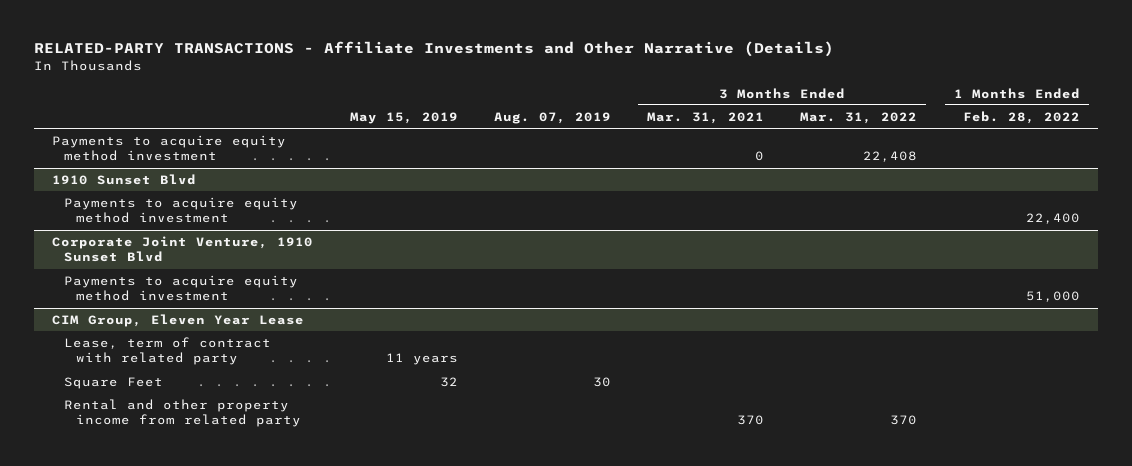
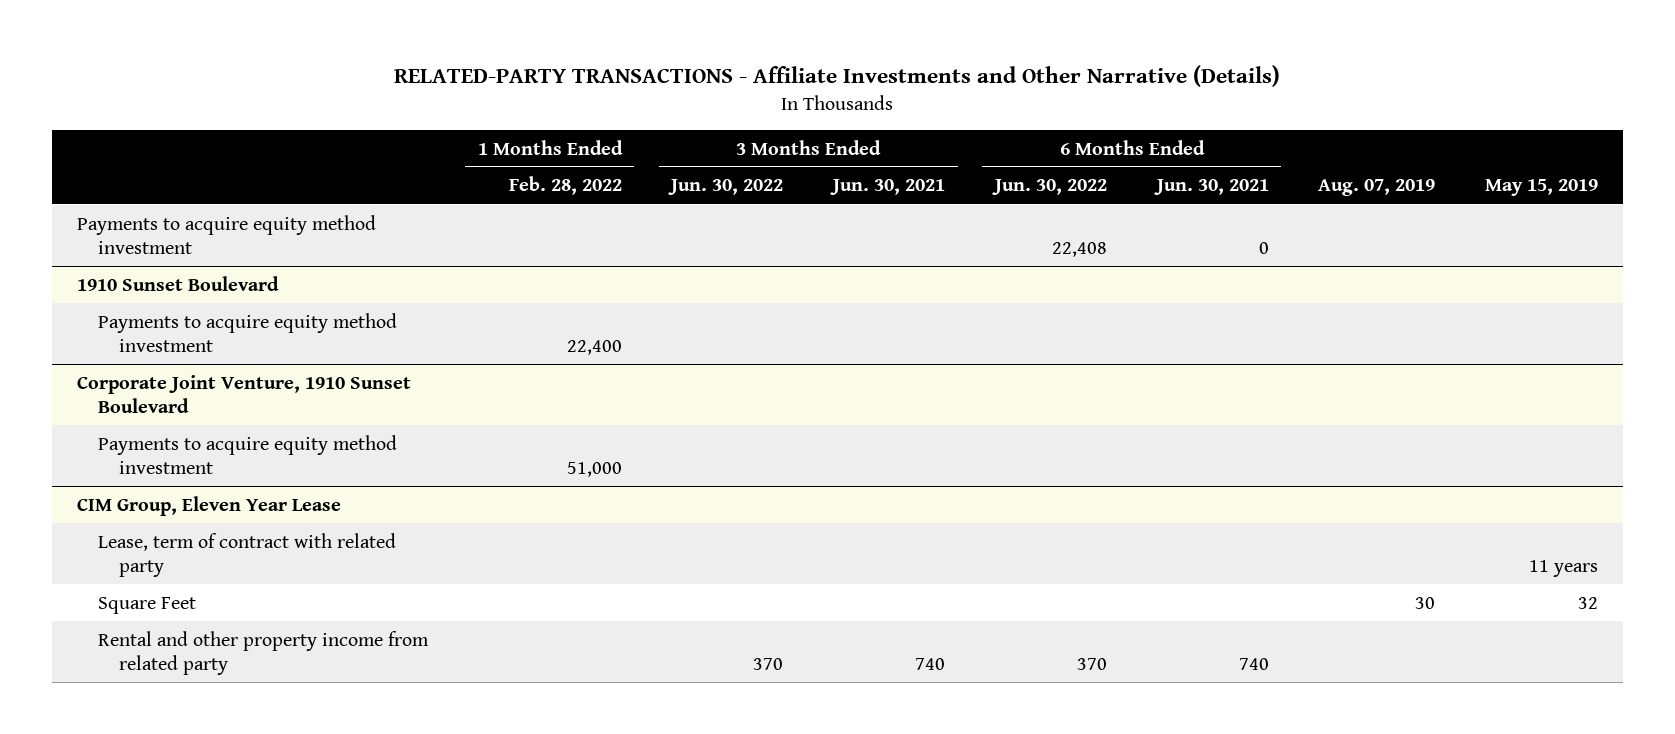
- | May 15, 2019 | Aug. 07, 2019 | 3 Months Ended Mar. 31, 2021 | 3 Months Ended Mar. 31, 2022 | 1 Months Ended Feb. 28, 2022
+ | 1 Months Ended Feb. 28, 2022 | 3 Months Ended Jun. 30, 2022 | 3 Months Ended Jun. 30, 2021 | 6 Months Ended Jun. 30, 2022 | 6 Months Ended Jun. 30, 2021 | Aug. 07, 2019 | May 15, 2019
- 1910 Sunset Blvd
+ 1910 Sunset Boulevard
- Corporate Joint Venture, 1910 Sunset Blvd
+ Corporate Joint Venture, 1910 Sunset Boulevard

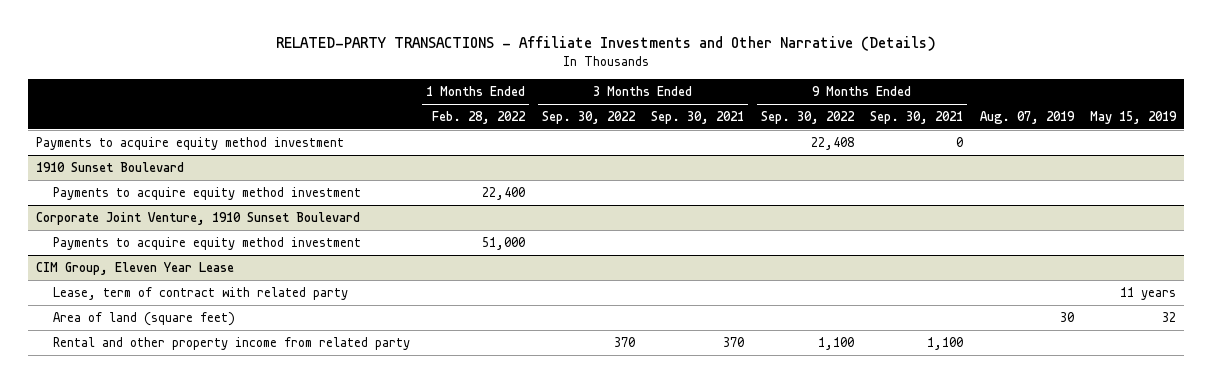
- | 1 Months Ended Feb. 28, 2022 | 3 Months Ended Jun. 30, 2022 | 3 Months Ended Jun. 30, 2021 | 6 Months Ended Jun. 30, 2022 | 6 Months Ended Jun. 30, 2021 | Aug. 07, 2019 | May 15, 2019
+ | 1 Months Ended Feb. 28, 2022 | 3 Months Ended Sep. 30, 2022 | 3 Months Ended Sep. 30, 2021 | 9 Months Ended Sep. 30, 2022 | 9 Months Ended Sep. 30, 2021 | Aug. 07, 2019 | May 15, 2019
@ CIM Group, Eleven Year Lease
- Square Feet | | | | | | 30 | 32
+ Area of land (square feet) | | | | | | 30 | 32

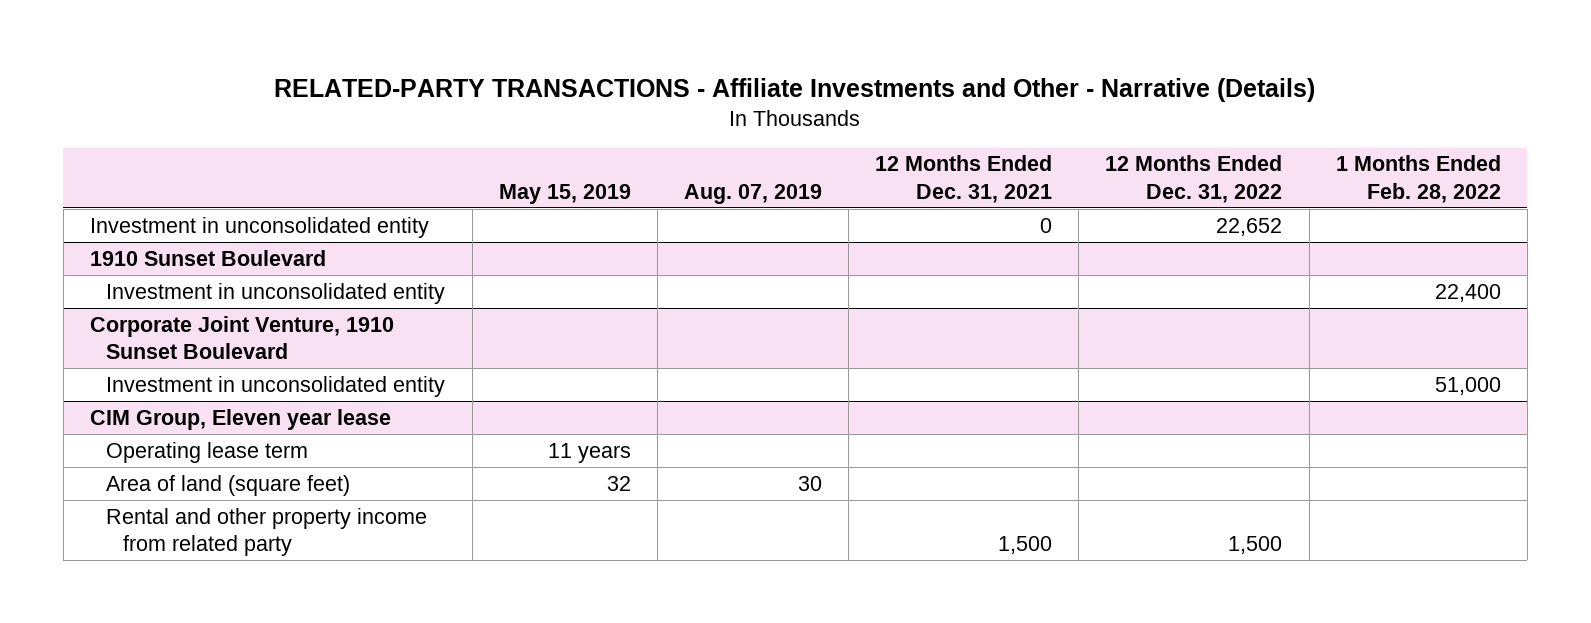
- RELATED-PARTY TRANSACTIONS - Affiliate Investments and Other Narrative (Details)
+ RELATED-PARTY TRANSACTIONS - Affiliate Investments and Other - Narrative (Details)
- | 1 Months Ended Feb. 28, 2022 | 3 Months Ended Sep. 30, 2022 | 3 Months Ended Sep. 30, 2021 | 9 Months Ended Sep. 30, 2022 | 9 Months Ended Sep. 30, 2021 | Aug. 07, 2019 | May 15, 2019
+ | May 15, 2019 | Aug. 07, 2019 | 12 Months Ended Dec. 31, 2021 | 12 Months Ended Dec. 31, 2022 | 1 Months Ended Feb. 28, 2022
- Payments to acquire equity method investment | | | | 22,408 | 0 | |
+ Investment in unconsolidated entity | | | 0 | 22,652 |
@ 1910 Sunset Boulevard
- Payments to acquire equity method investment | 22,400 | | | | | |
+ Investment in unconsolidated entity | | | | | 22,400
@ Corporate Joint Venture, 1910 Sunset Boulevard
- Payments to acquire equity method investment | 51,000 | | | | | |
- CIM Group, Eleven Year Lease
- Lease, term of contract with related party | | | | | | | 11 years
@ Corporate Joint Venture, 1910 Sunset Boulevard
+ Investment in unconsolidated entity | | | | | 51,000
+ CIM Group, Eleven year lease
+ Operating lease term | 11 years | | | |

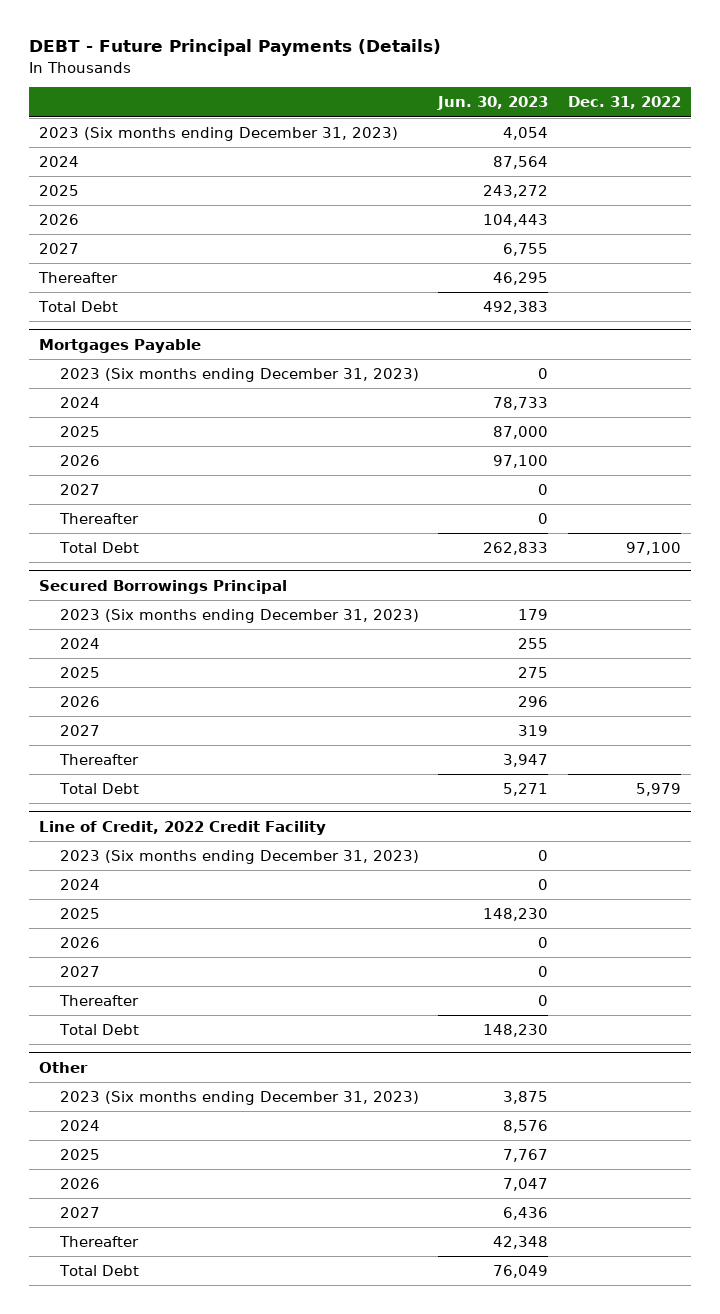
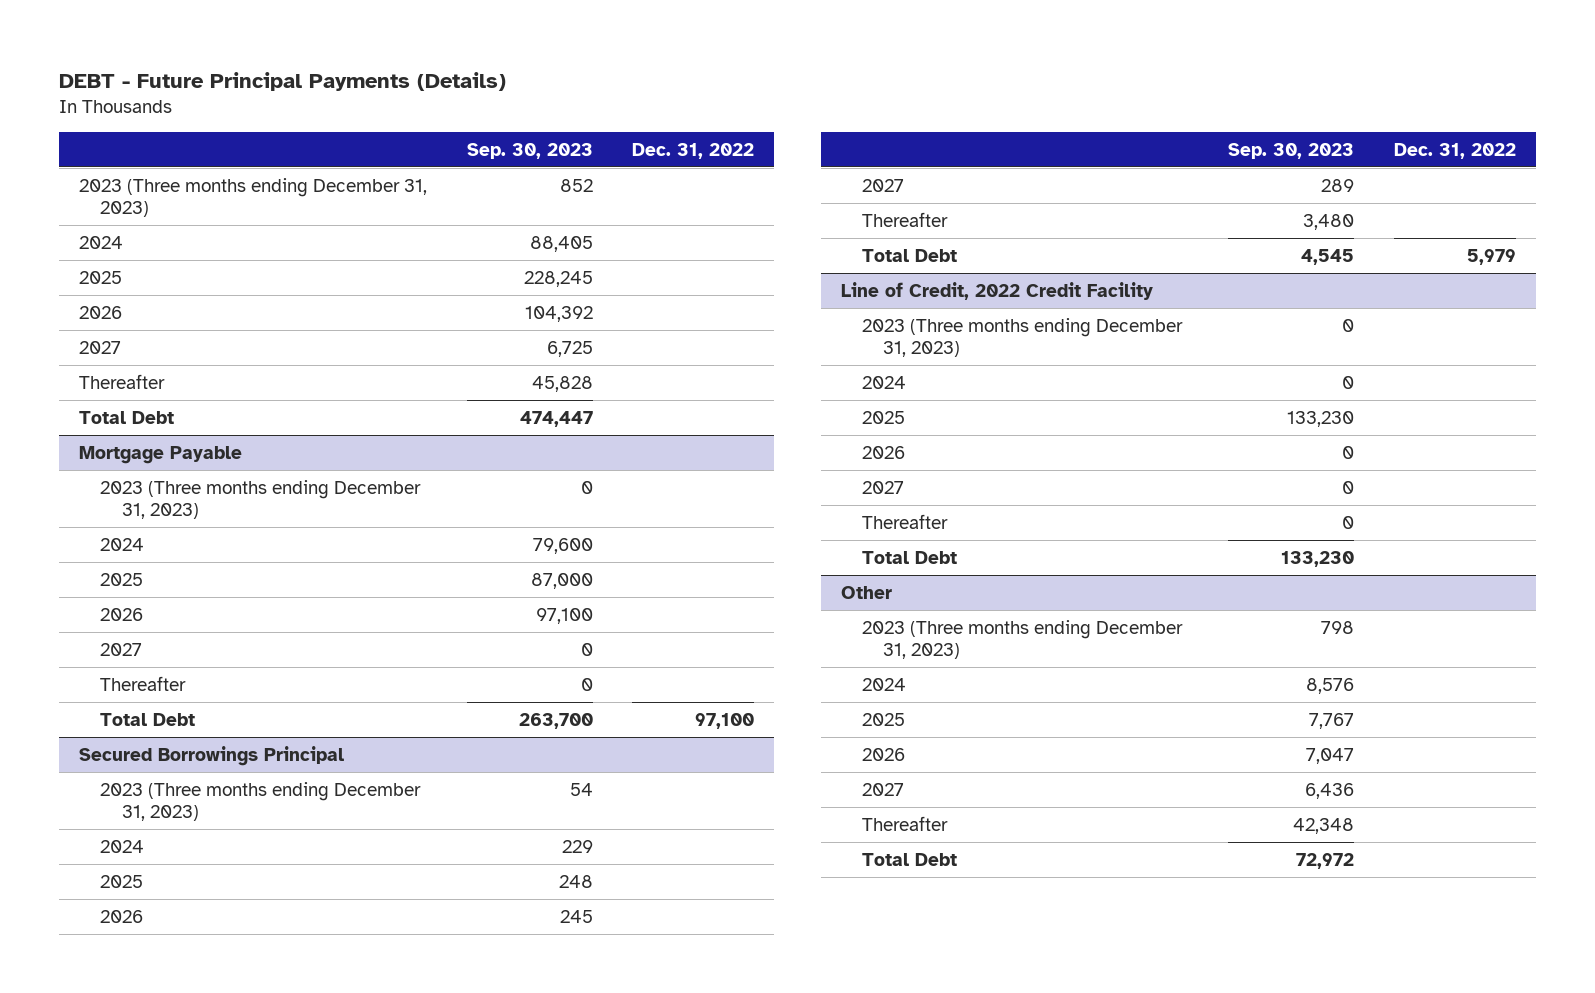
- | Jun. 30, 2023 | Dec. 31, 2022
+ | Sep. 30, 2023 | Dec. 31, 2022
- 2023 (Six months ending December 31, 2023) | 4,054 |
+ 2023 (Three months ending December 31, 2023) | 852 |
- Mortgages Payable
- 2023 (Six months ending December 31, 2023) | 0 |
+ Mortgage Payable
+ 2023 (Three months ending December 31, 2023) | 0 |
@ Secured Borrowings Principal
- 2023 (Six months ending December 31, 2023) | 179 |
+ 2023 (Three months ending December 31, 2023) | 54 |
@ Line of Credit, 2022 Credit Facility
- 2023 (Six months ending December 31, 2023) | 0 |
+ 2023 (Three months ending December 31, 2023) | 0 |
@ Other
- 2023 (Six months ending December 31, 2023) | 3,875 |
+ 2023 (Three months ending December 31, 2023) | 798 |

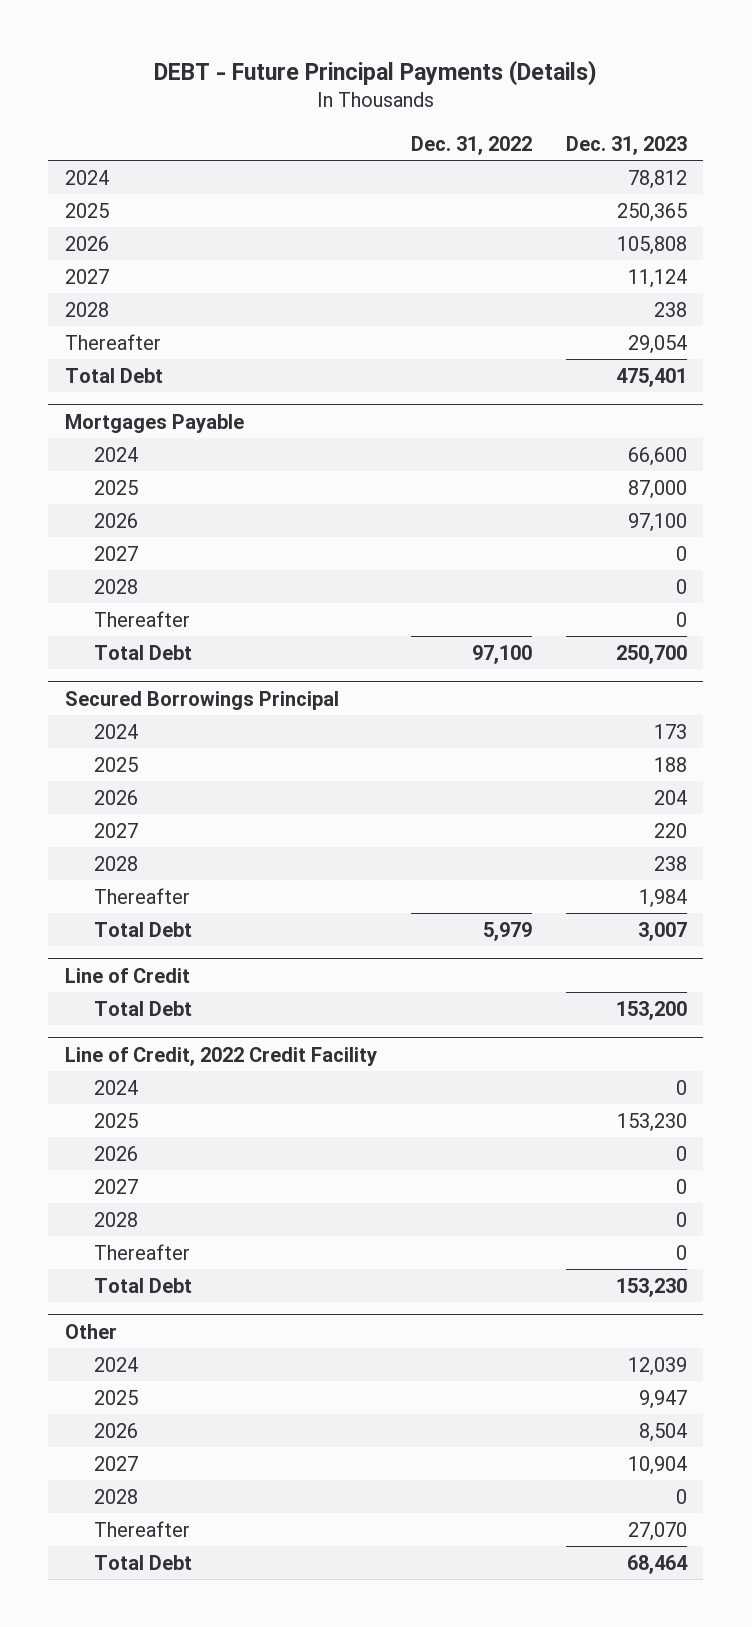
- | Sep. 30, 2023 | Dec. 31, 2022
+ | Dec. 31, 2022 | Dec. 31, 2023
- 2023 (Three months ending December 31, 2023) | 852 |
+ 2028 | | 238
- Mortgage Payable
- 2023 (Three months ending December 31, 2023) | 0 |
+ Mortgages Payable
+ 2028 | | 0
@ Secured Borrowings Principal
- 2023 (Three months ending December 31, 2023) | 54 |
+ 2028 | | 238
+ Line of Credit
+ Total Debt | | 153,200
@ Line of Credit, 2022 Credit Facility
- 2023 (Three months ending December 31, 2023) | 0 |
+ 2028 | | 0
@ Other
- 2023 (Three months ending December 31, 2023) | 798 |
+ 2028 | | 0

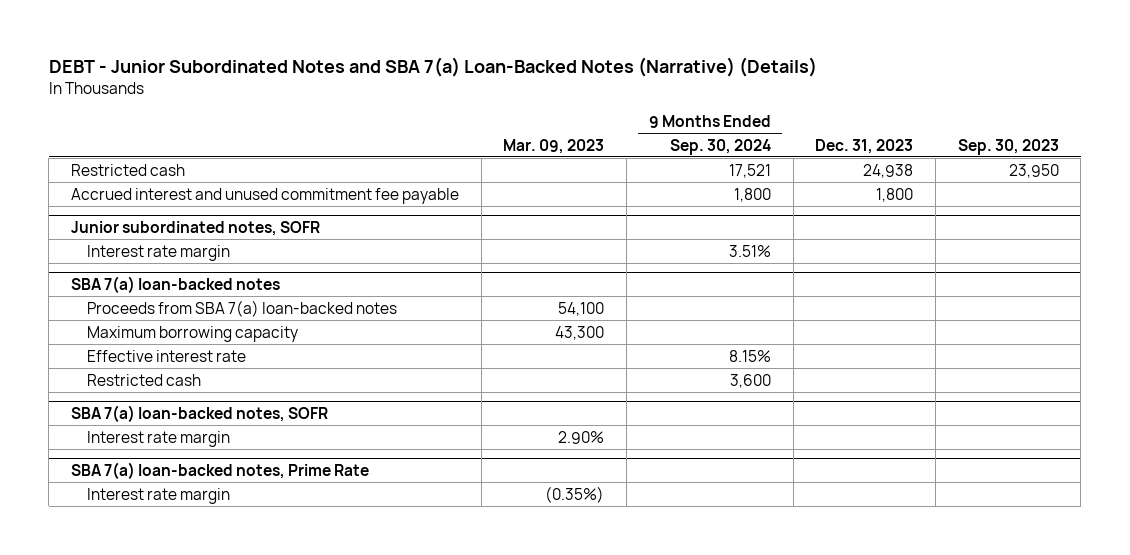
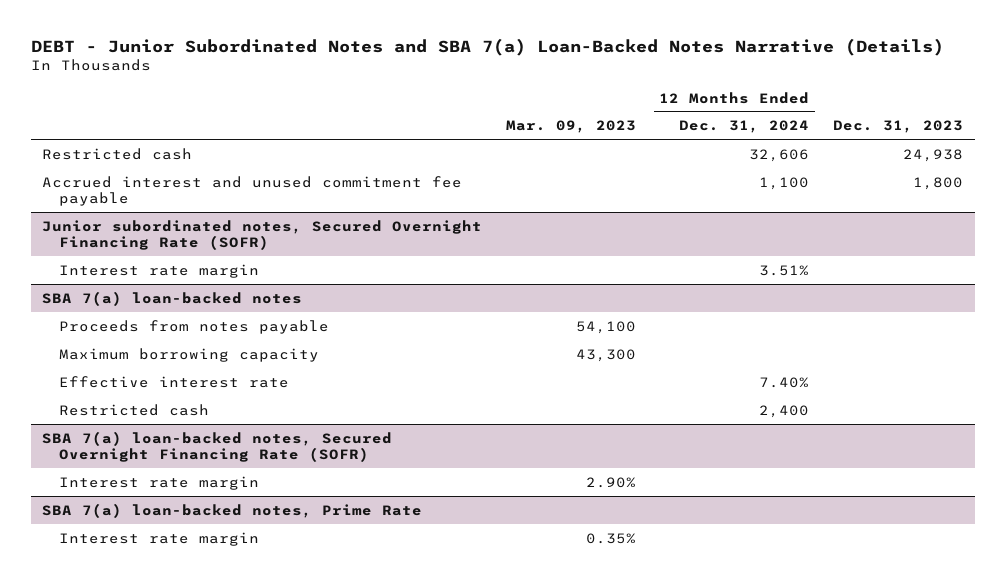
- DEBT - Junior Subordinated Notes and SBA 7(a) Loan-Backed Notes (Narrative) (Details)
+ DEBT - Junior Subordinated Notes and SBA 7(a) Loan-Backed Notes Narrative (Details)
- | Mar. 09, 2023 | 9 Months Ended Sep. 30, 2024 | Dec. 31, 2023 | Sep. 30, 2023
+ | Mar. 09, 2023 | 12 Months Ended Dec. 31, 2024 | Dec. 31, 2023
- Junior subordinated notes, SOFR
+ Junior subordinated notes, Secured Overnight Financing Rate (SOFR)
@ SBA 7(a) loan-backed notes
- Proceeds from SBA 7(a) loan-backed notes | 54,100 | | |
+ Proceeds from notes payable | 54,100 | |
- SBA 7(a) loan-backed notes, SOFR
+ SBA 7(a) loan-backed notes, Secured Overnight Financing Rate (SOFR)
@ SBA 7(a) loan-backed notes, Prime Rate
- Interest rate margin | (0.35%) | | |
+ Interest rate margin | 0.35% | |

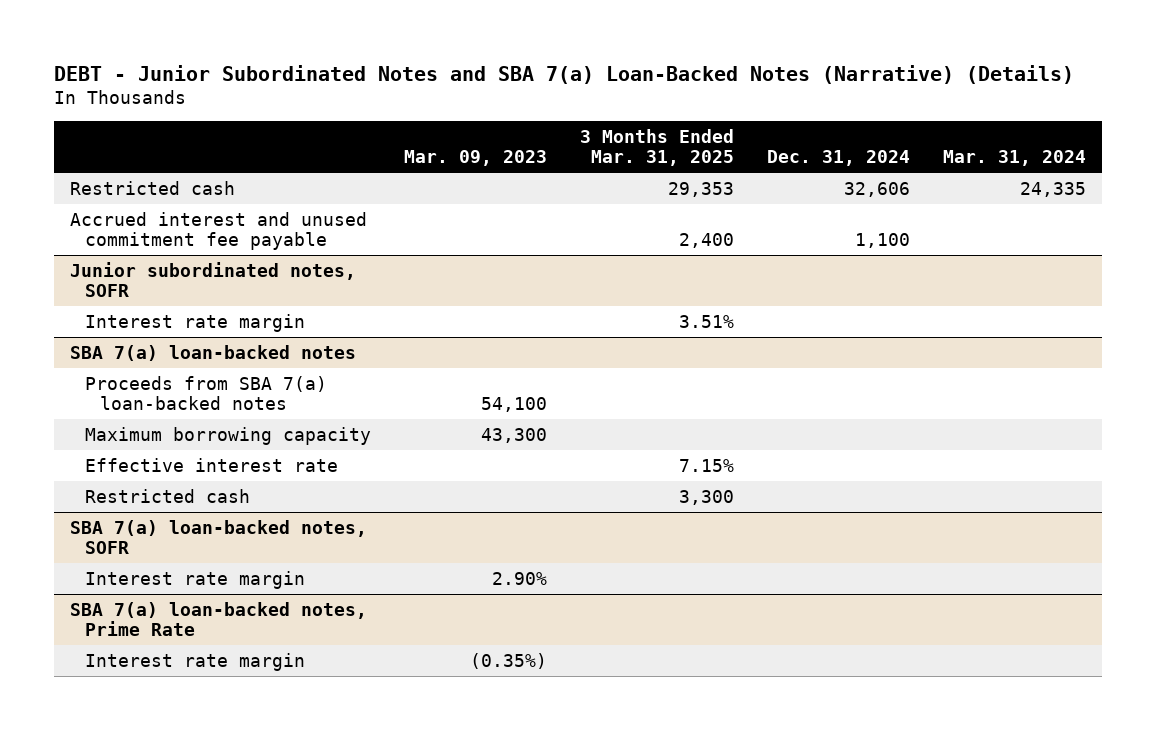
- DEBT - Junior Subordinated Notes and SBA 7(a) Loan-Backed Notes Narrative (Details)
+ DEBT - Junior Subordinated Notes and SBA 7(a) Loan-Backed Notes (Narrative) (Details)
- | Mar. 09, 2023 | 12 Months Ended Dec. 31, 2024 | Dec. 31, 2023
+ | Mar. 09, 2023 | 3 Months Ended Mar. 31, 2025 | Dec. 31, 2024 | Mar. 31, 2024
- Junior subordinated notes, Secured Overnight Financing Rate (SOFR)
+ Junior subordinated notes, SOFR
@ SBA 7(a) loan-backed notes
- Proceeds from notes payable | 54,100 | |
+ Proceeds from SBA 7(a) loan-backed notes | 54,100 | | |
- SBA 7(a) loan-backed notes, Secured Overnight Financing Rate (SOFR)
+ SBA 7(a) loan-backed notes, SOFR
@ SBA 7(a) loan-backed notes, Prime Rate
- Interest rate margin | 0.35% | |
+ Interest rate margin | (0.35%) | | |

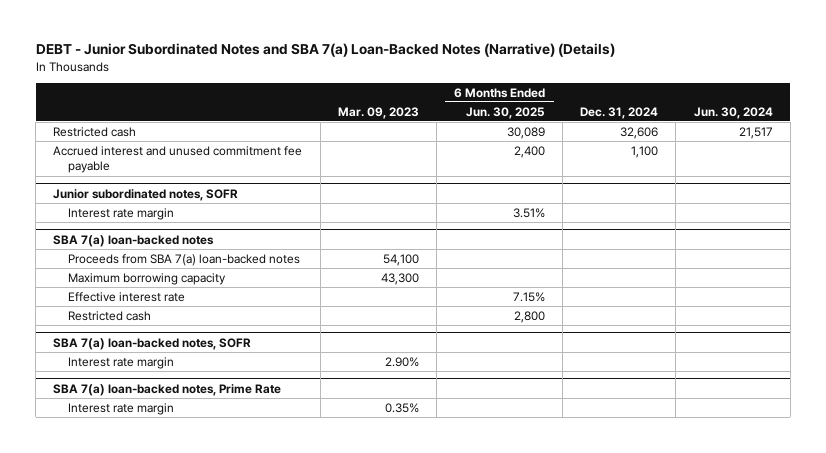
- | Mar. 09, 2023 | 3 Months Ended Mar. 31, 2025 | Dec. 31, 2024 | Mar. 31, 2024
+ | Mar. 09, 2023 | 6 Months Ended Jun. 30, 2025 | Dec. 31, 2024 | Jun. 30, 2024
@ SBA 7(a) loan-backed notes, Prime Rate
- Interest rate margin | (0.35%) | | |
+ Interest rate margin | 0.35% | | |

